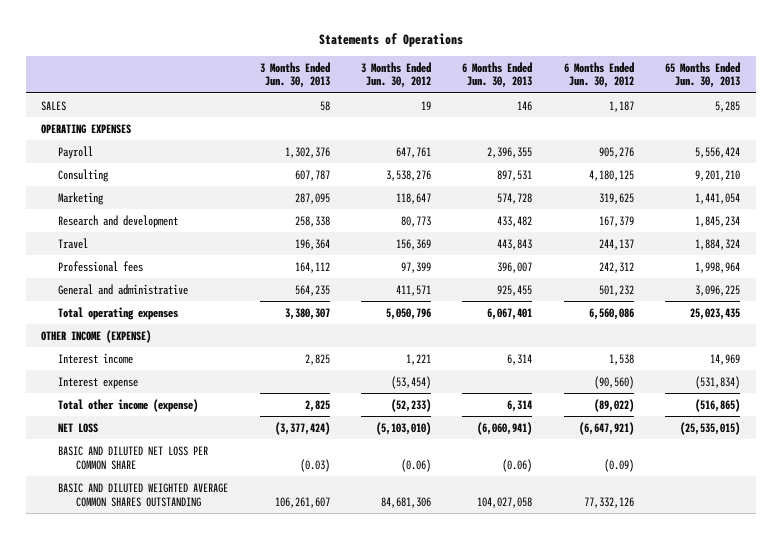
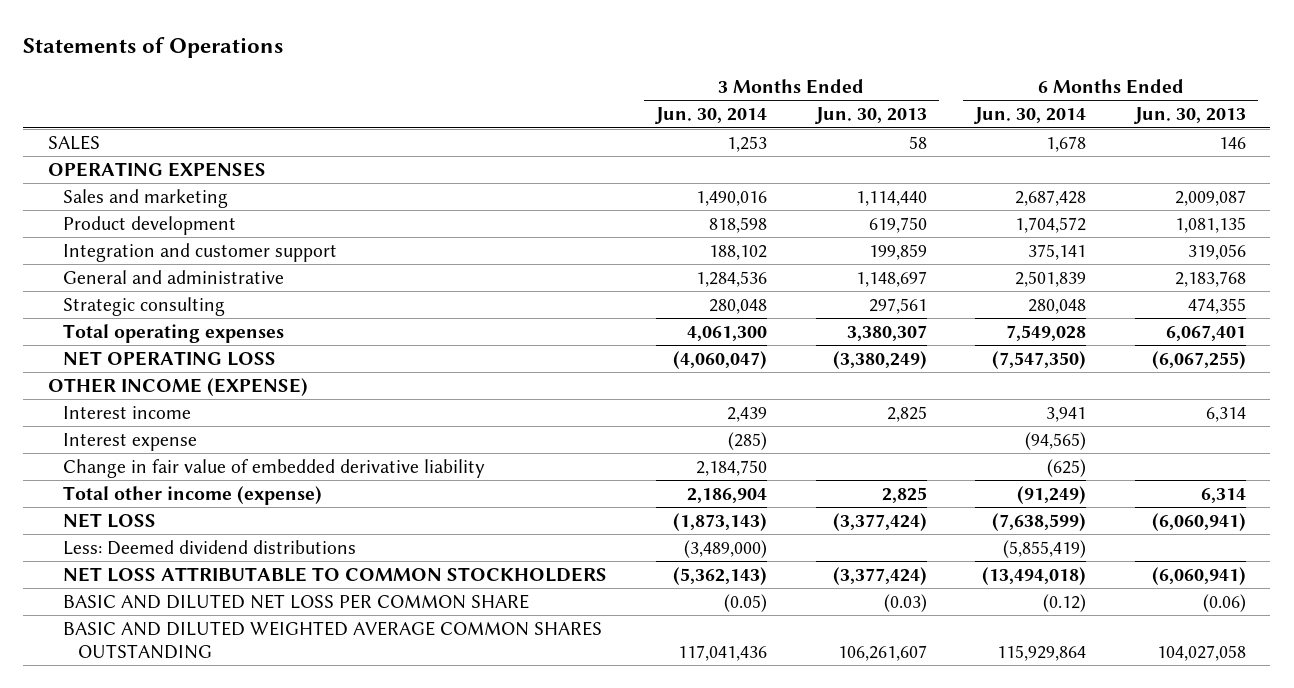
- | 3 Months Ended Jun. 30, 2013 | 3 Months Ended Jun. 30, 2012 | 6 Months Ended Jun. 30, 2013 | 6 Months Ended Jun. 30, 2012 | 65 Months Ended Jun. 30, 2013
+ | 3 Months Ended Jun. 30, 2014 | 3 Months Ended Jun. 30, 2013 | 6 Months Ended Jun. 30, 2014 | 6 Months Ended Jun. 30, 2013
- Payroll | 1,302,376 | 647,761 | 2,396,355 | 905,276 | 5,556,424
- Consulting | 607,787 | 3,538,276 | 897,531 | 4,180,125 | 9,201,210
- Marketing | 287,095 | 118,647 | 574,728 | 319,625 | 1,441,054
- Research and development | 258,338 | 80,773 | 433,482 | 167,379 | 1,845,234
- Travel | 196,364 | 156,369 | 443,843 | 244,137 | 1,884,324
- Professional fees | 164,112 | 97,399 | 396,007 | 242,312 | 1,998,964
- General and administrative | 564,235 | 411,571 | 925,455 | 501,232 | 3,096,225
+ Sales and marketing | 1,490,016 | 1,114,440 | 2,687,428 | 2,009,087
+ Product development | 818,598 | 619,750 | 1,704,572 | 1,081,135
+ Integration and customer support | 188,102 | 199,859 | 375,141 | 319,056
+ General and administrative | 1,284,536 | 1,148,697 | 2,501,839 | 2,183,768
+ Strategic consulting | 280,048 | 297,561 | 280,048 | 474,355
+ NET OPERATING LOSS | (4,060,047) | (3,380,249) | (7,547,350) | (6,067,255)
+ Change in fair value of embedded derivative liability | 2,184,750 | | (625) |
+ Less: Deemed dividend distributions | (3,489,000) | | (5,855,419) |
+ NET LOSS ATTRIBUTABLE TO COMMON STOCKHOLDERS | (5,362,143) | (3,377,424) | (13,494,018) | (6,060,941)

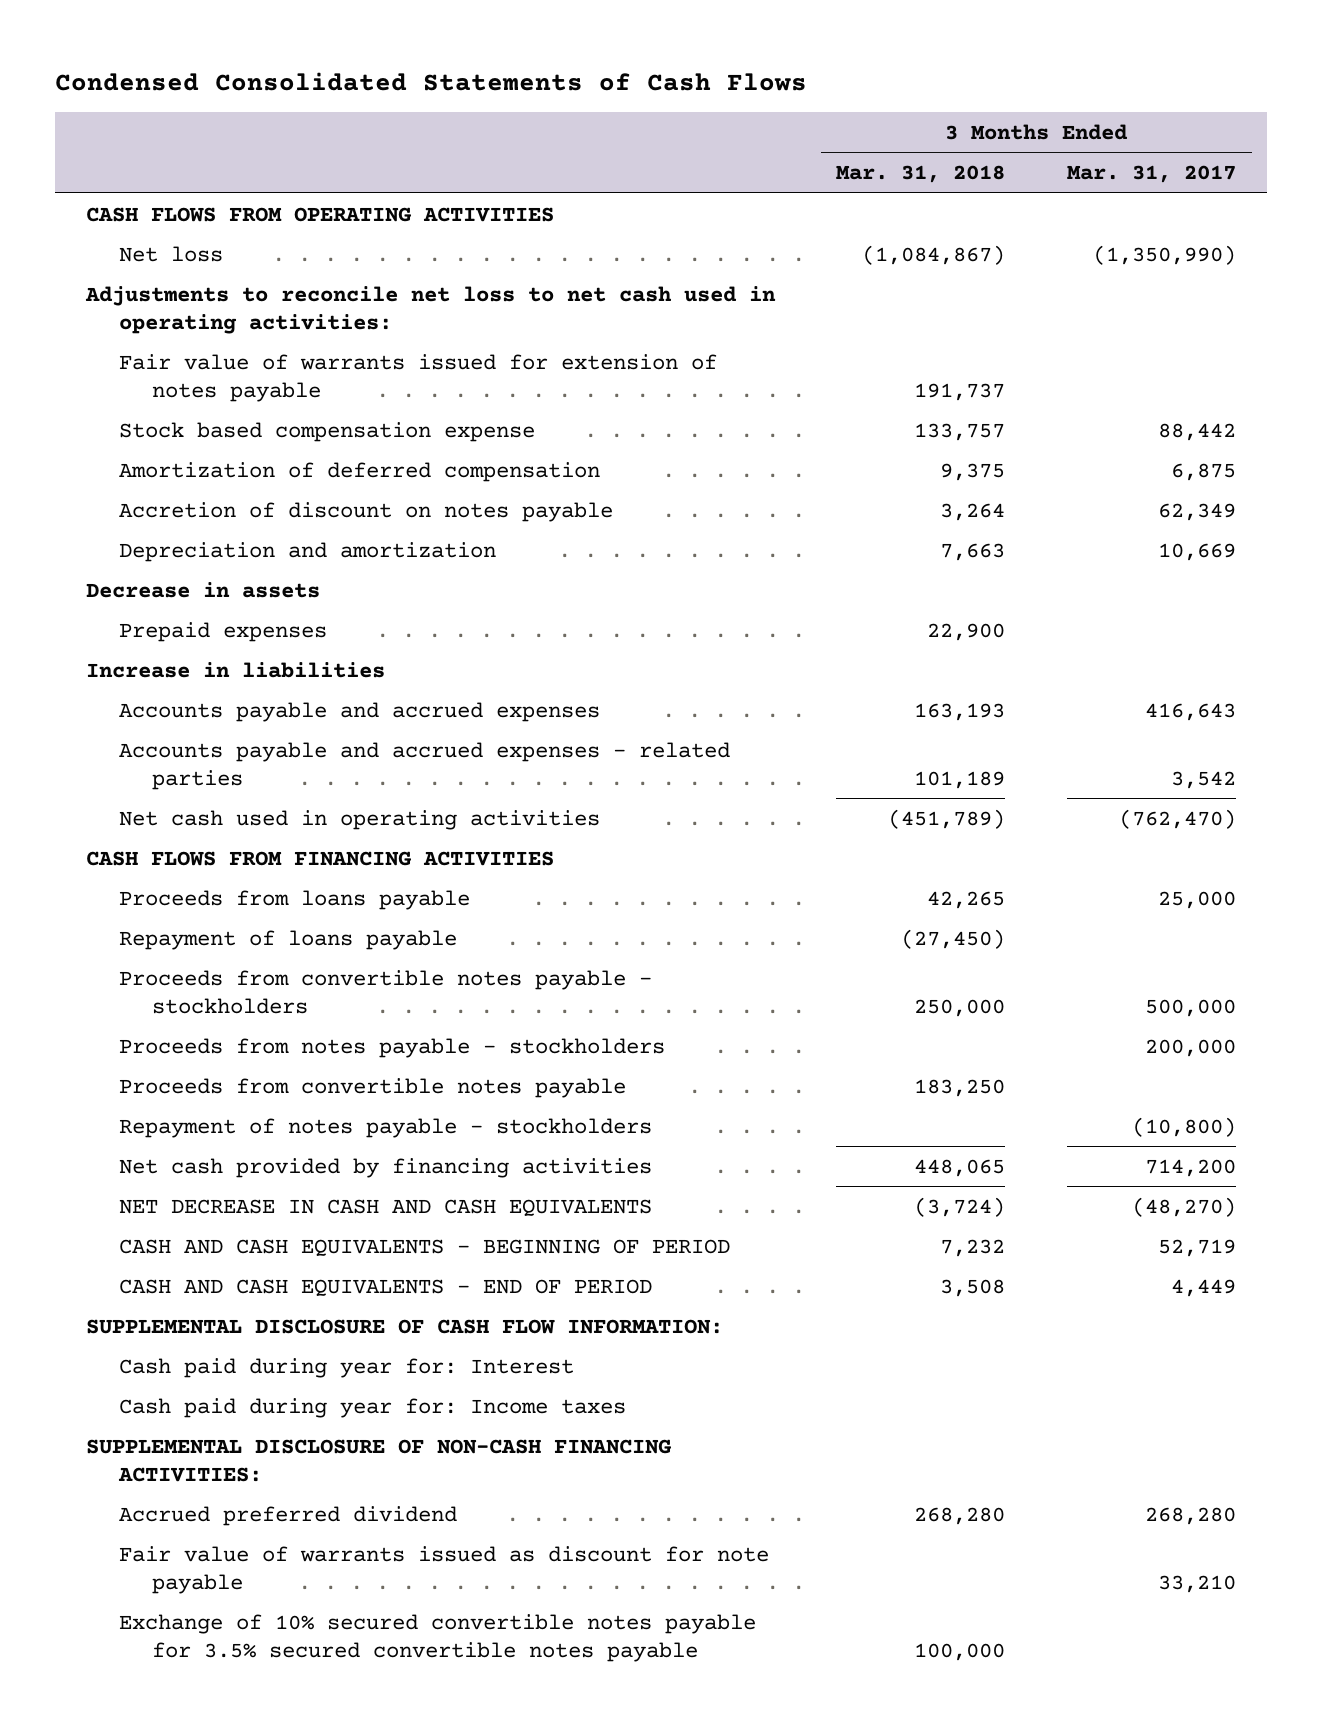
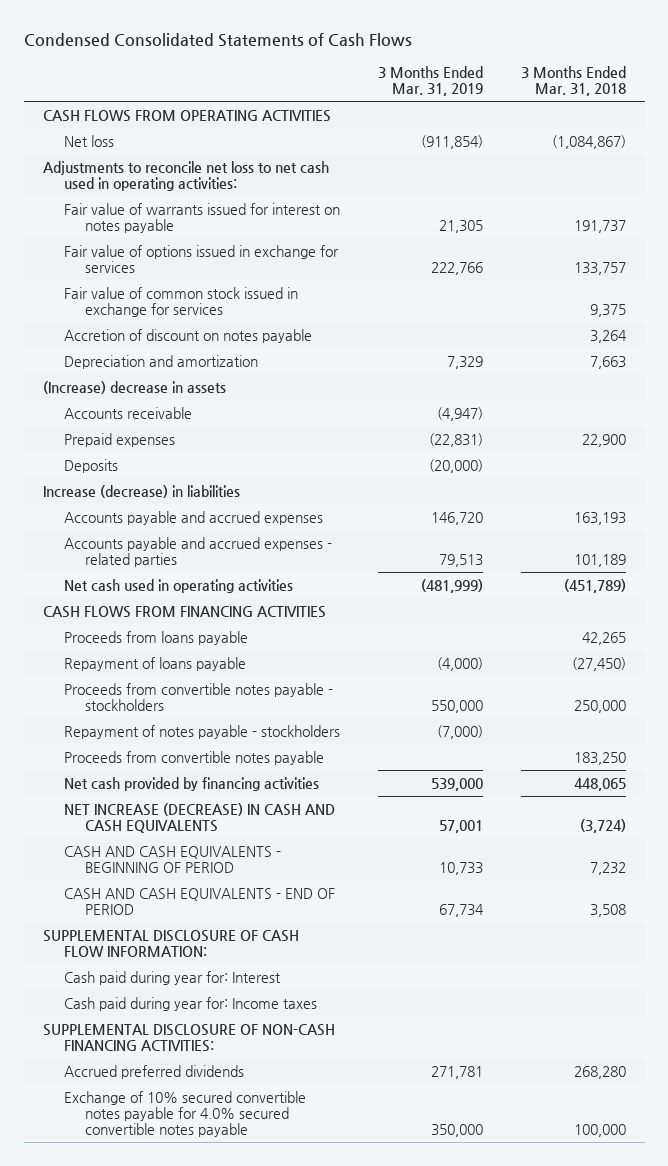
- | 3 Months Ended Mar. 31, 2018 | 3 Months Ended Mar. 31, 2017
+ | 3 Months Ended Mar. 31, 2019 | 3 Months Ended Mar. 31, 2018
- Fair value of warrants issued for extension of notes payable | 191,737 |
- Stock based compensation expense | 133,757 | 88,442
- Amortization of deferred compensation | 9,375 | 6,875
+ Fair value of warrants issued for interest on notes payable | 21,305 | 191,737
+ Fair value of options issued in exchange for services | 222,766 | 133,757
+ Fair value of common stock issued in exchange for services | | 9,375
- Decrease in assets
+ (Increase) decrease in assets
+ Accounts receivable | (4,947) |
- Increase in liabilities
+ Deposits | (20,000) |
+ Increase (decrease) in liabilities
- Proceeds from notes payable - stockholders | | 200,000
moved down: Proceeds from convertible notes payable | | 183,250
- NET DECREASE IN CASH AND CASH EQUIVALENTS | (3,724) | (48,270)
+ NET INCREASE (DECREASE) IN CASH AND CASH EQUIVALENTS | 57,001 | (3,724)
- Accrued preferred dividend | 268,280 | 268,280
- Fair value of warrants issued as discount for note payable | | 33,210
- Exchange of 10% secured convertible notes payable for 3.5% secured convertible notes payable | 100,000 |
+ Accrued preferred dividends | 271,781 | 268,280
+ Exchange of 10% secured convertible notes payable for 4.0% secured convertible notes payable | 350,000 | 100,000

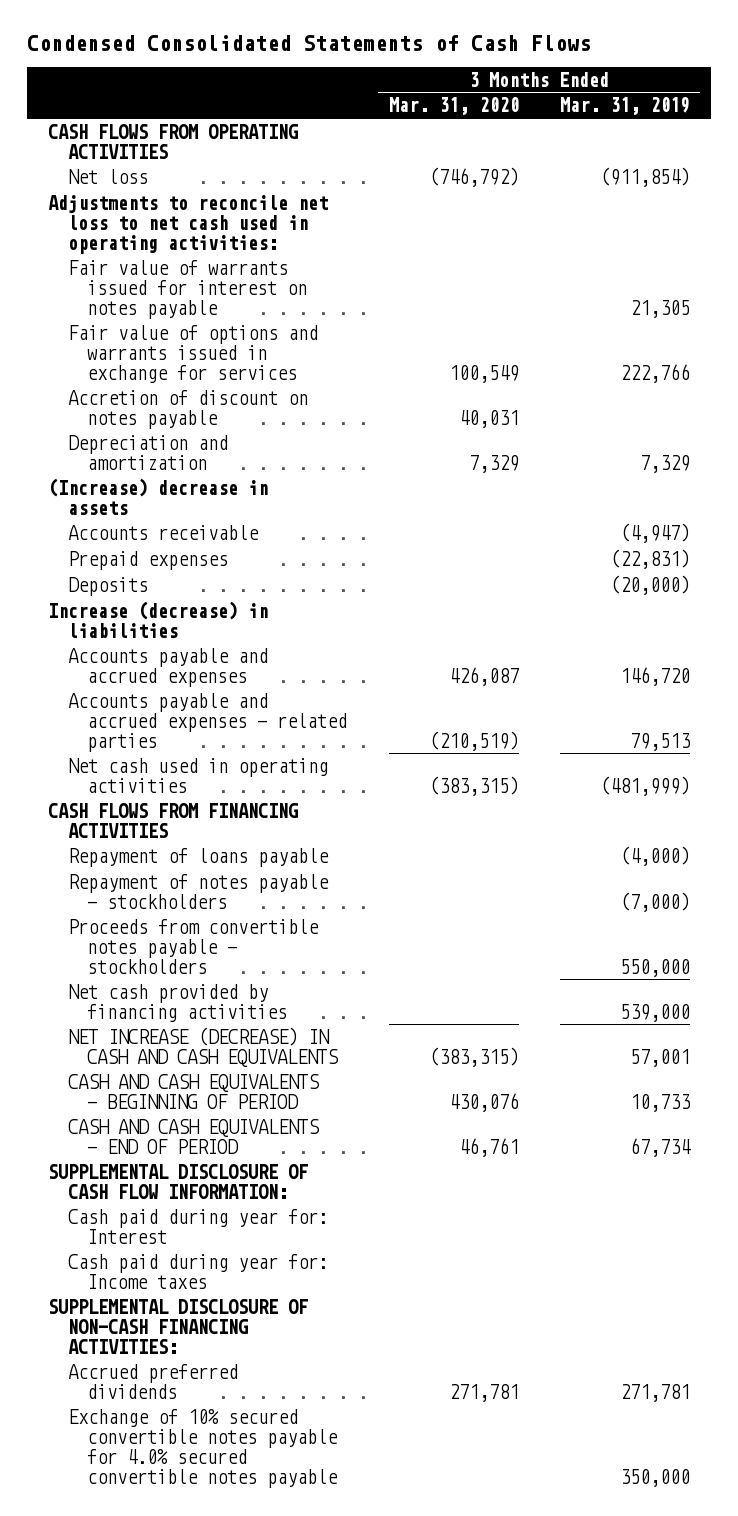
- | 3 Months Ended Mar. 31, 2019 | 3 Months Ended Mar. 31, 2018
+ | 3 Months Ended Mar. 31, 2020 | 3 Months Ended Mar. 31, 2019
- Fair value of options issued in exchange for services | 222,766 | 133,757
- Fair value of common stock issued in exchange for services | | 9,375
+ Fair value of options and warrants issued in exchange for services | 100,549 | 222,766
- Proceeds from loans payable | | 42,265
- Proceeds from convertible notes payable | | 183,250
moved down: Proceeds from convertible notes payable - stockholders | | 550,000

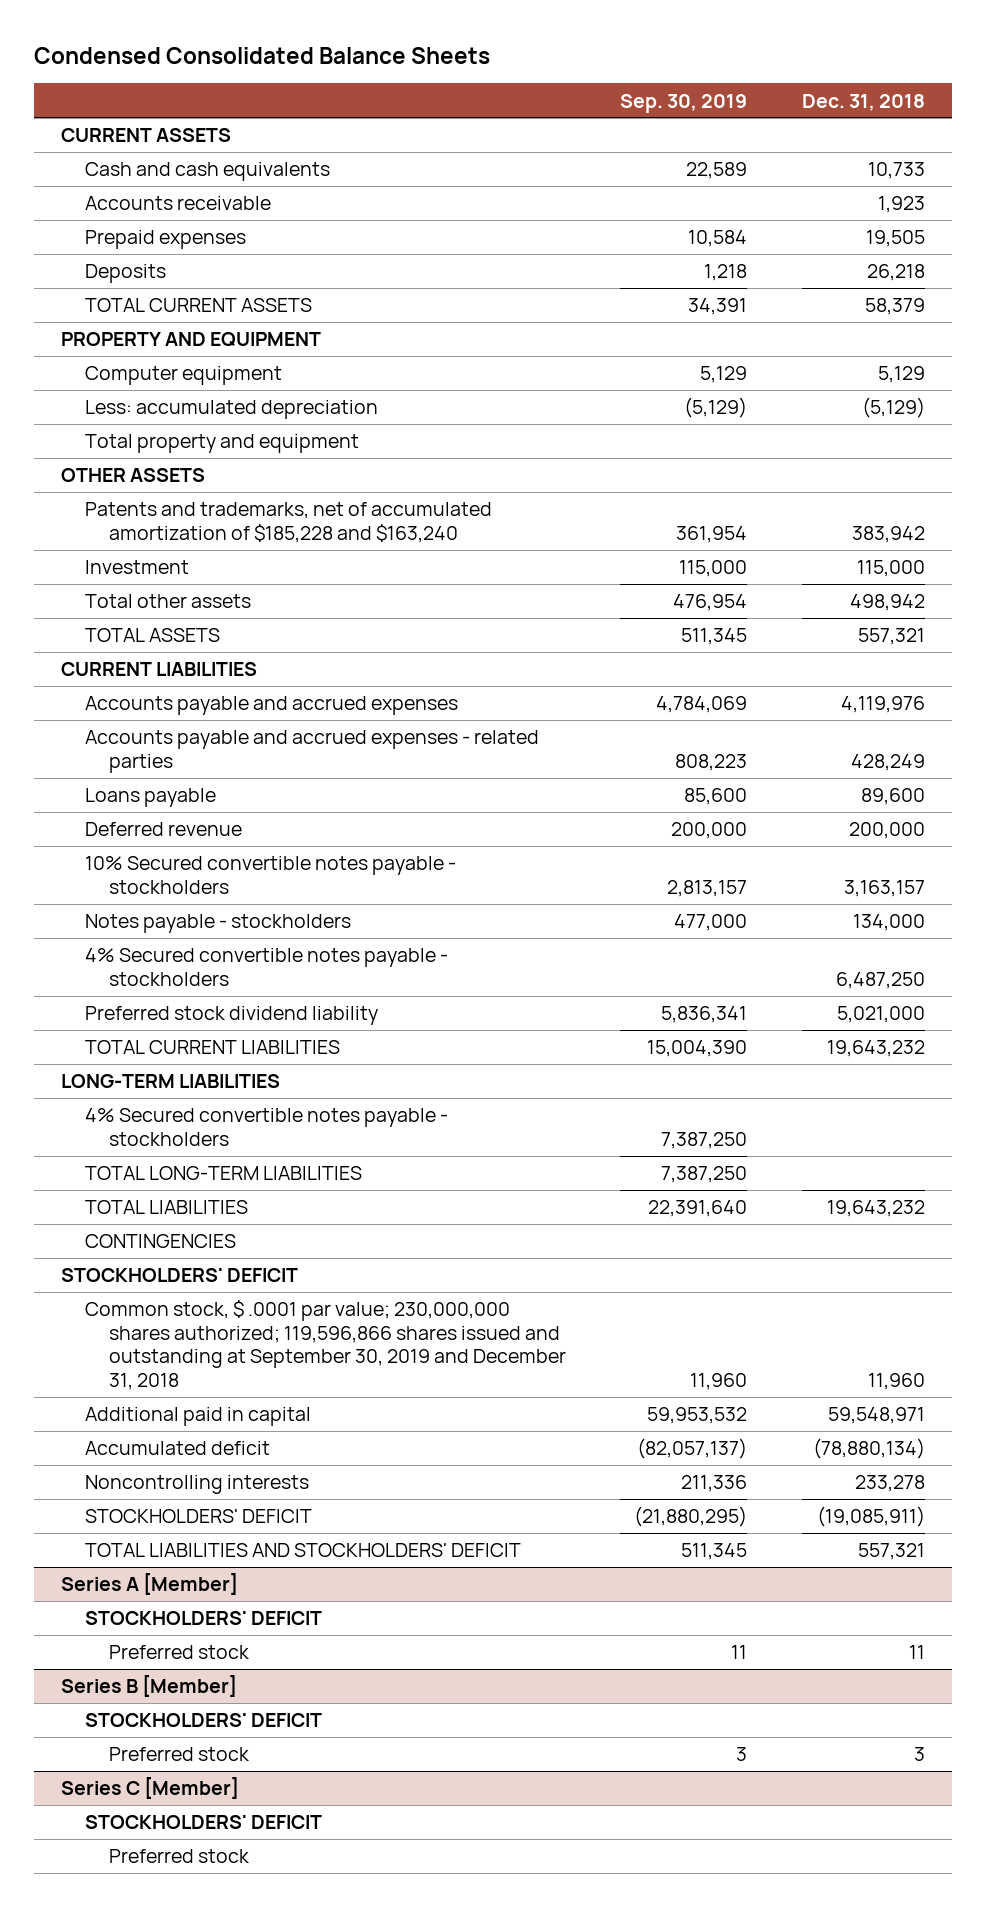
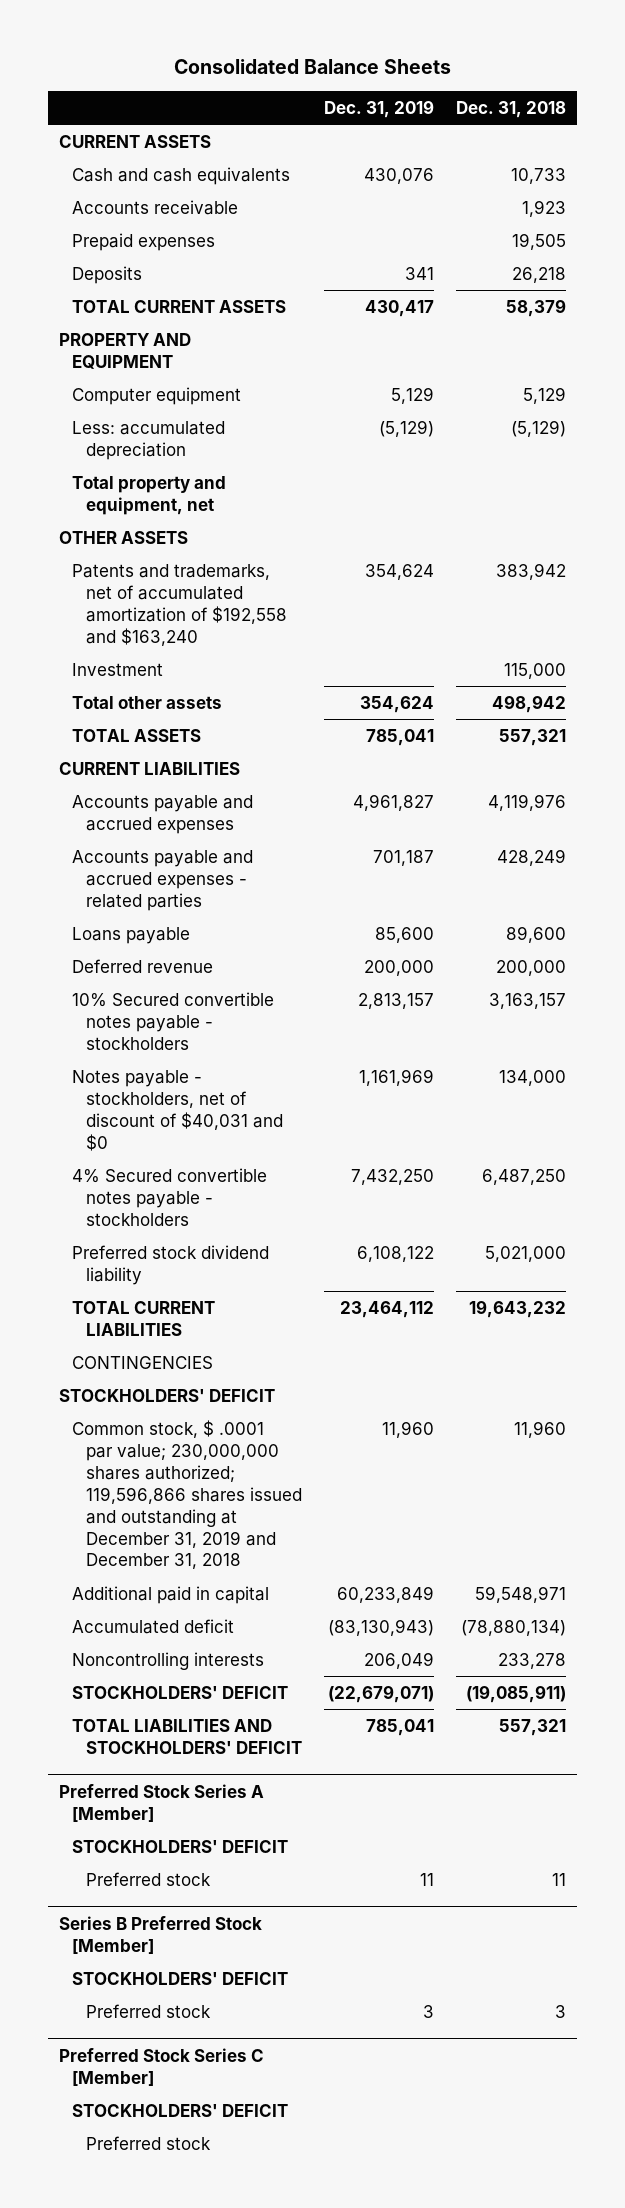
- Condensed Consolidated Balance Sheets
+ Consolidated Balance Sheets
- | Sep. 30, 2019 | Dec. 31, 2018
+ | Dec. 31, 2019 | Dec. 31, 2018
- Total property and equipment
+ Total property and equipment, net
- Patents and trademarks, net of accumulated amortization of $185,228 and $163,240 | 361,954 | 383,942
+ Patents and trademarks, net of accumulated amortization of $192,558 and $163,240 | 354,624 | 383,942
- Notes payable - stockholders | 477,000 | 134,000
+ Notes payable - stockholders, net of discount of $40,031 and $0 | 1,161,969 | 134,000
- LONG-TERM LIABILITIES
- 4% Secured convertible notes payable - stockholders | 7,387,250 |
- TOTAL LONG-TERM LIABILITIES | 7,387,250 |
- TOTAL LIABILITIES | 22,391,640 | 19,643,232
- Common stock, $ .0001 par value; 230,000,000 shares authorized; 119,596,866 shares issued and outstanding at September 30, 2019 and December 31, 2018 | 11,960 | 11,960
+ Common stock, $ .0001 par value; 230,000,000 shares authorized; 119,596,866 shares issued and outstanding at December 31, 2019 and December 31, 2018 | 11,960 | 11,960
- Series A [Member]
+ Preferred Stock Series A [Member]
- Series B [Member]
+ Series B Preferred Stock [Member]
- Series C [Member]
+ Preferred Stock Series C [Member]

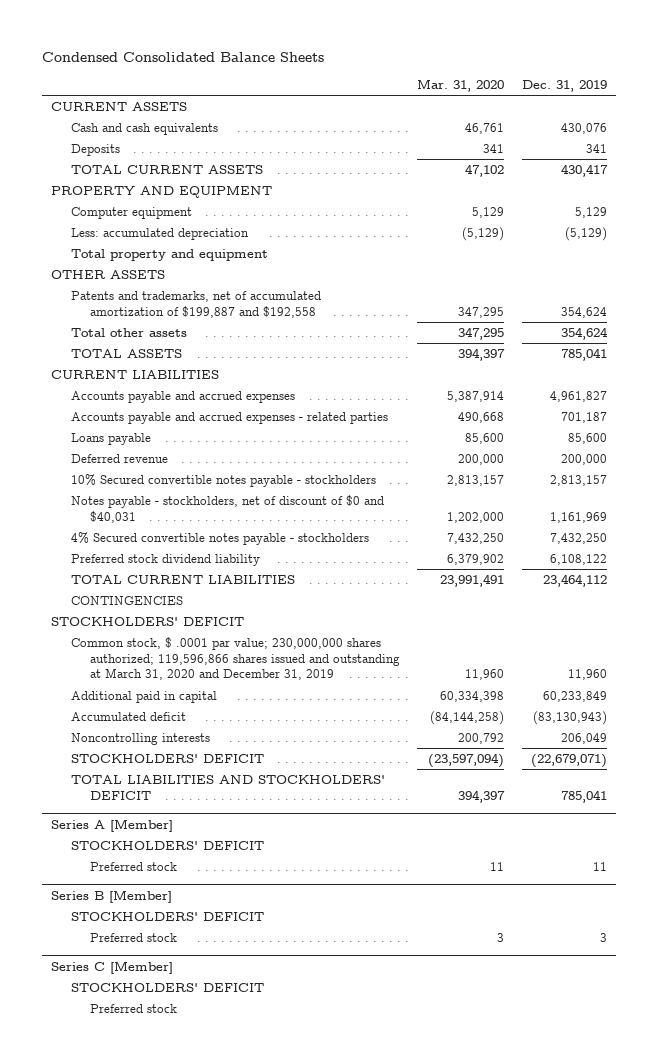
- Consolidated Balance Sheets
+ Condensed Consolidated Balance Sheets
- | Dec. 31, 2019 | Dec. 31, 2018
+ | Mar. 31, 2020 | Dec. 31, 2019
- Accounts receivable | | 1,923
- Prepaid expenses | | 19,505
- Total property and equipment, net
+ Total property and equipment
- Patents and trademarks, net of accumulated amortization of $192,558 and $163,240 | 354,624 | 383,942
- Investment | | 115,000
+ Patents and trademarks, net of accumulated amortization of $199,887 and $192,558 | 347,295 | 354,624
- Notes payable - stockholders, net of discount of $40,031 and $0 | 1,161,969 | 134,000
+ Notes payable - stockholders, net of discount of $0 and $40,031 | 1,202,000 | 1,161,969
- Common stock, $ .0001 par value; 230,000,000 shares authorized; 119,596,866 shares issued and outstanding at December 31, 2019 and December 31, 2018 | 11,960 | 11,960
+ Common stock, $ .0001 par value; 230,000,000 shares authorized; 119,596,866 shares issued and outstanding at March 31, 2020 and December 31, 2019 | 11,960 | 11,960
- Preferred Stock Series A [Member]
+ Series A [Member]
- Series B Preferred Stock [Member]
+ Series B [Member]
- Preferred Stock Series C [Member]
+ Series C [Member]

